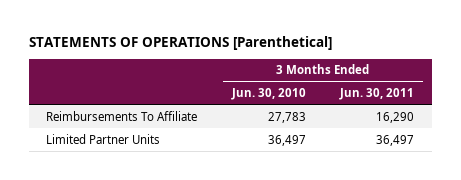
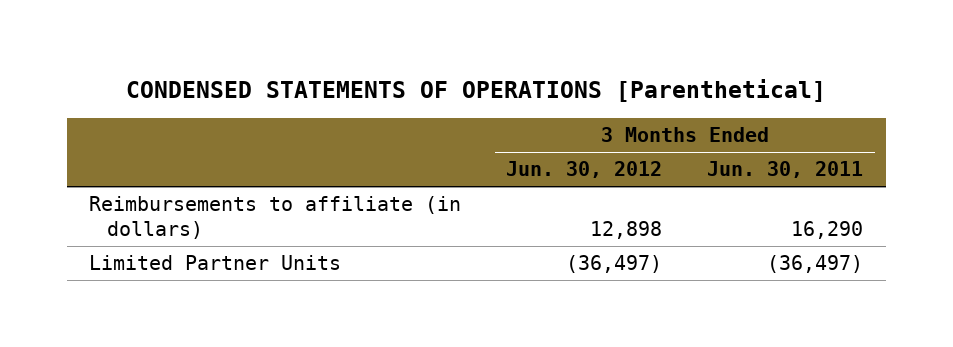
- STATEMENTS OF OPERATIONS [Parenthetical]
+ CONDENSED STATEMENTS OF OPERATIONS [Parenthetical]
- | 3 Months Ended Jun. 30, 2010 | 3 Months Ended Jun. 30, 2011
+ | 3 Months Ended Jun. 30, 2012 | 3 Months Ended Jun. 30, 2011
- Reimbursements To Affiliate | 27,783 | 16,290
- Limited Partner Units | 36,497 | 36,497
+ Reimbursements to affiliate (in dollars) | 12,898 | 16,290
+ Limited Partner Units | (36,497) | (36,497)

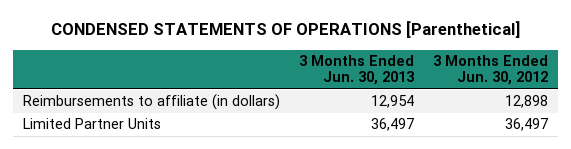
- | 3 Months Ended Jun. 30, 2012 | 3 Months Ended Jun. 30, 2011
+ | 3 Months Ended Jun. 30, 2013 | 3 Months Ended Jun. 30, 2012
- Limited Partner Units | (36,497) | (36,497)
+ Limited Partner Units | 36,497 | 36,497

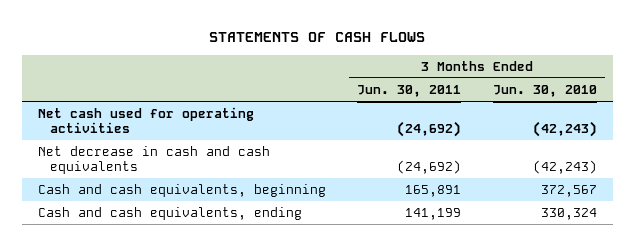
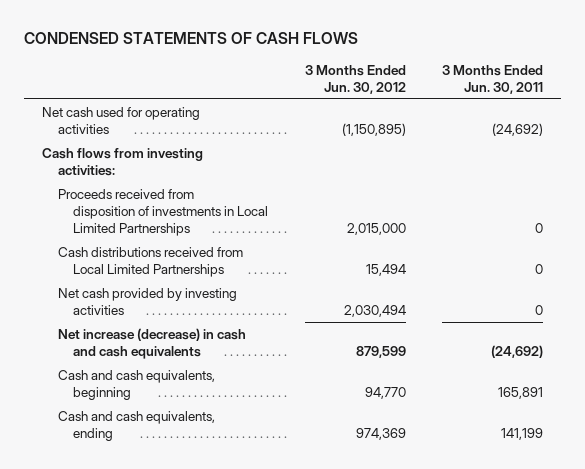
- STATEMENTS OF CASH FLOWS
+ CONDENSED STATEMENTS OF CASH FLOWS
- | 3 Months Ended Jun. 30, 2011 | 3 Months Ended Jun. 30, 2010
+ | 3 Months Ended Jun. 30, 2012 | 3 Months Ended Jun. 30, 2011
- Net decrease in cash and cash equivalents | (24,692) | (42,243)
+ Cash flows from investing activities:
+ Proceeds received from disposition of investments in Local Limited Partnerships | 2,015,000 | 0
+ Cash distributions received from Local Limited Partnerships | 15,494 | 0
+ Net cash provided by investing activities | 2,030,494 | 0
+ Net increase (decrease) in cash and cash equivalents | 879,599 | (24,692)

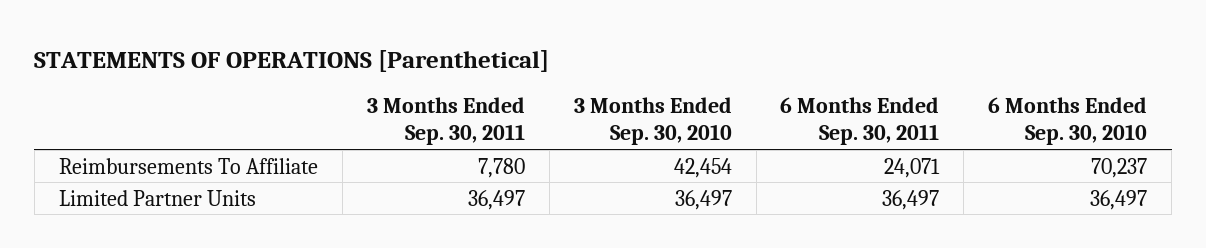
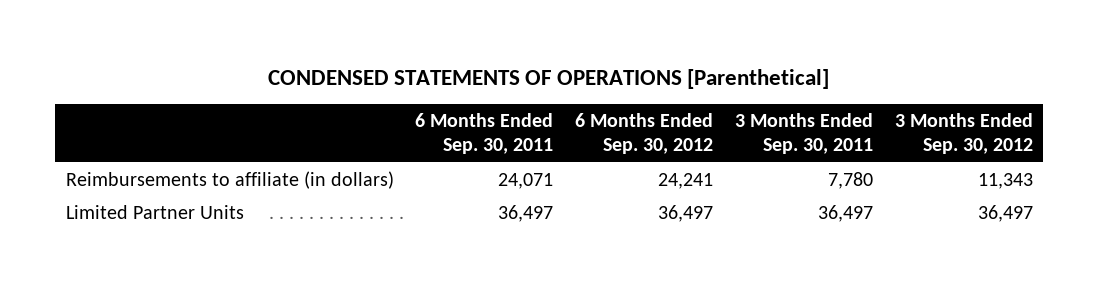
- STATEMENTS OF OPERATIONS [Parenthetical]
+ CONDENSED STATEMENTS OF OPERATIONS [Parenthetical]
- | 3 Months Ended Sep. 30, 2011 | 3 Months Ended Sep. 30, 2010 | 6 Months Ended Sep. 30, 2011 | 6 Months Ended Sep. 30, 2010
+ | 6 Months Ended Sep. 30, 2011 | 6 Months Ended Sep. 30, 2012 | 3 Months Ended Sep. 30, 2011 | 3 Months Ended Sep. 30, 2012
- Reimbursements To Affiliate | 7,780 | 42,454 | 24,071 | 70,237
+ Reimbursements to affiliate (in dollars) | 24,071 | 24,241 | 7,780 | 11,343

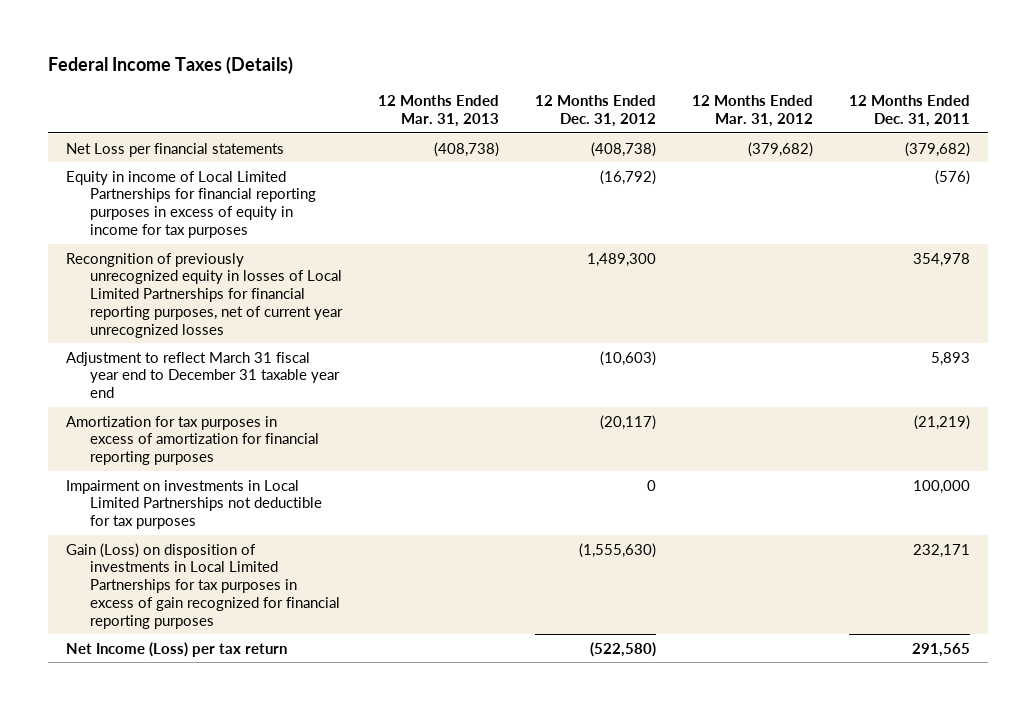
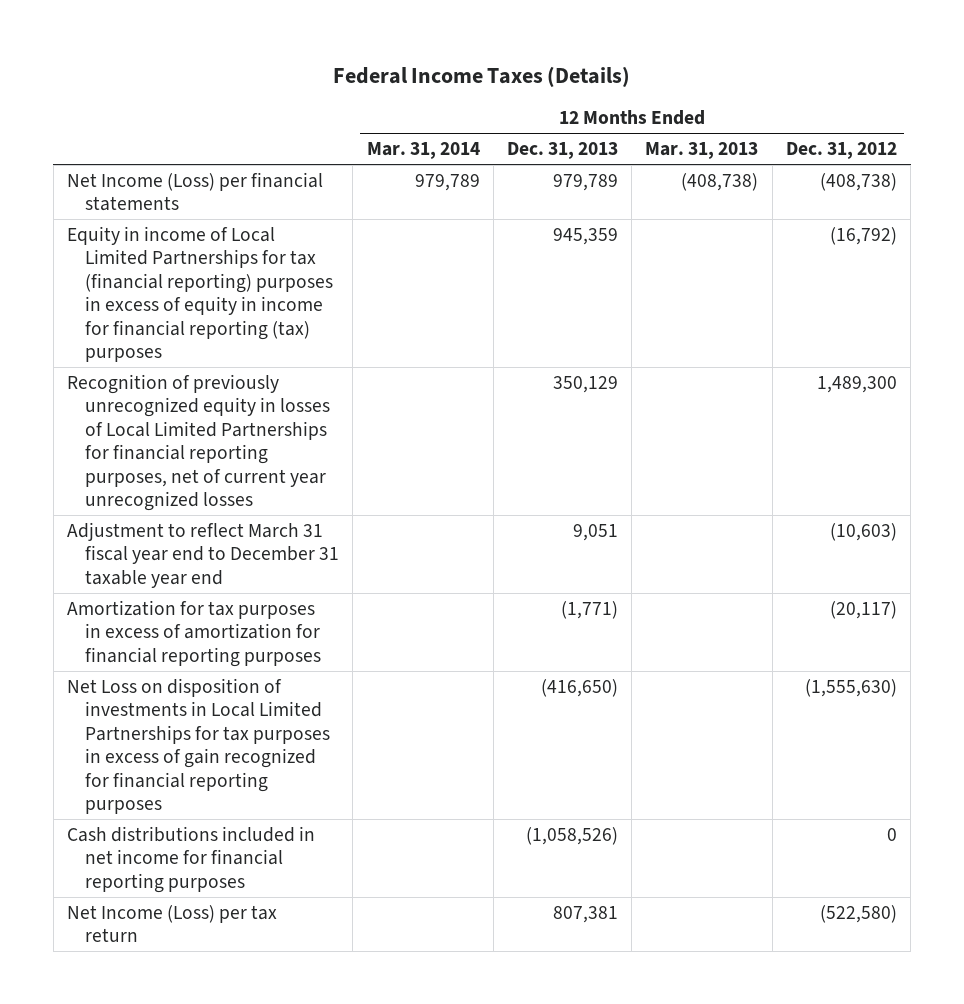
- | 12 Months Ended Mar. 31, 2013 | 12 Months Ended Dec. 31, 2012 | 12 Months Ended Mar. 31, 2012 | 12 Months Ended Dec. 31, 2011
+ | 12 Months Ended Mar. 31, 2014 | 12 Months Ended Dec. 31, 2013 | 12 Months Ended Mar. 31, 2013 | 12 Months Ended Dec. 31, 2012
- Net Loss per financial statements | (408,738) | (408,738) | (379,682) | (379,682)
- Equity in income of Local Limited Partnerships for financial reporting purposes in excess of equity in income for tax purposes | | (16,792) | | (576)
- Recongnition of previously unrecognized equity in losses of Local Limited Partnerships for financial reporting purposes, net of current year unrecognized losses | | 1,489,300 | | 354,978
+ Net Income (Loss) per financial statements | 979,789 | 979,789 | (408,738) | (408,738)
+ Equity in income of Local Limited Partnerships for tax (financial reporting) purposes in excess of equity in income for financial reporting (tax) purposes | | 945,359 | | (16,792)
+ Recognition of previously unrecognized equity in losses of Local Limited Partnerships for financial reporting purposes, net of current year unrecognized losses | | 350,129 | | 1,489,300
- Impairment on investments in Local Limited Partnerships not deductible for tax purposes | | 0 | | 100,000
- Gain (Loss) on disposition of investments in Local Limited Partnerships for tax purposes in excess of gain recognized for financial reporting purposes | | (1,555,630) | | 232,171
+ Net Loss on disposition of investments in Local Limited Partnerships for tax purposes in excess of gain recognized for financial reporting purposes | | (416,650) | | (1,555,630)
+ Cash distributions included in net income for financial reporting purposes | | (1,058,526) | | 0

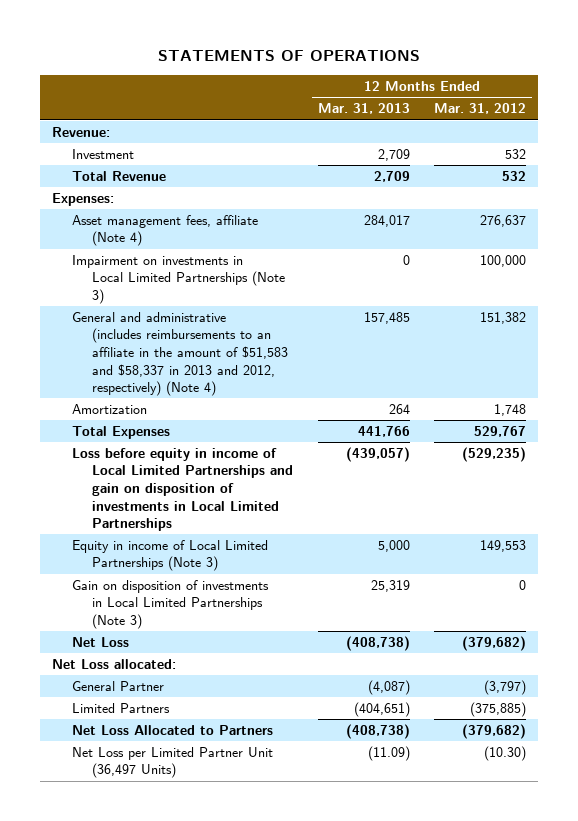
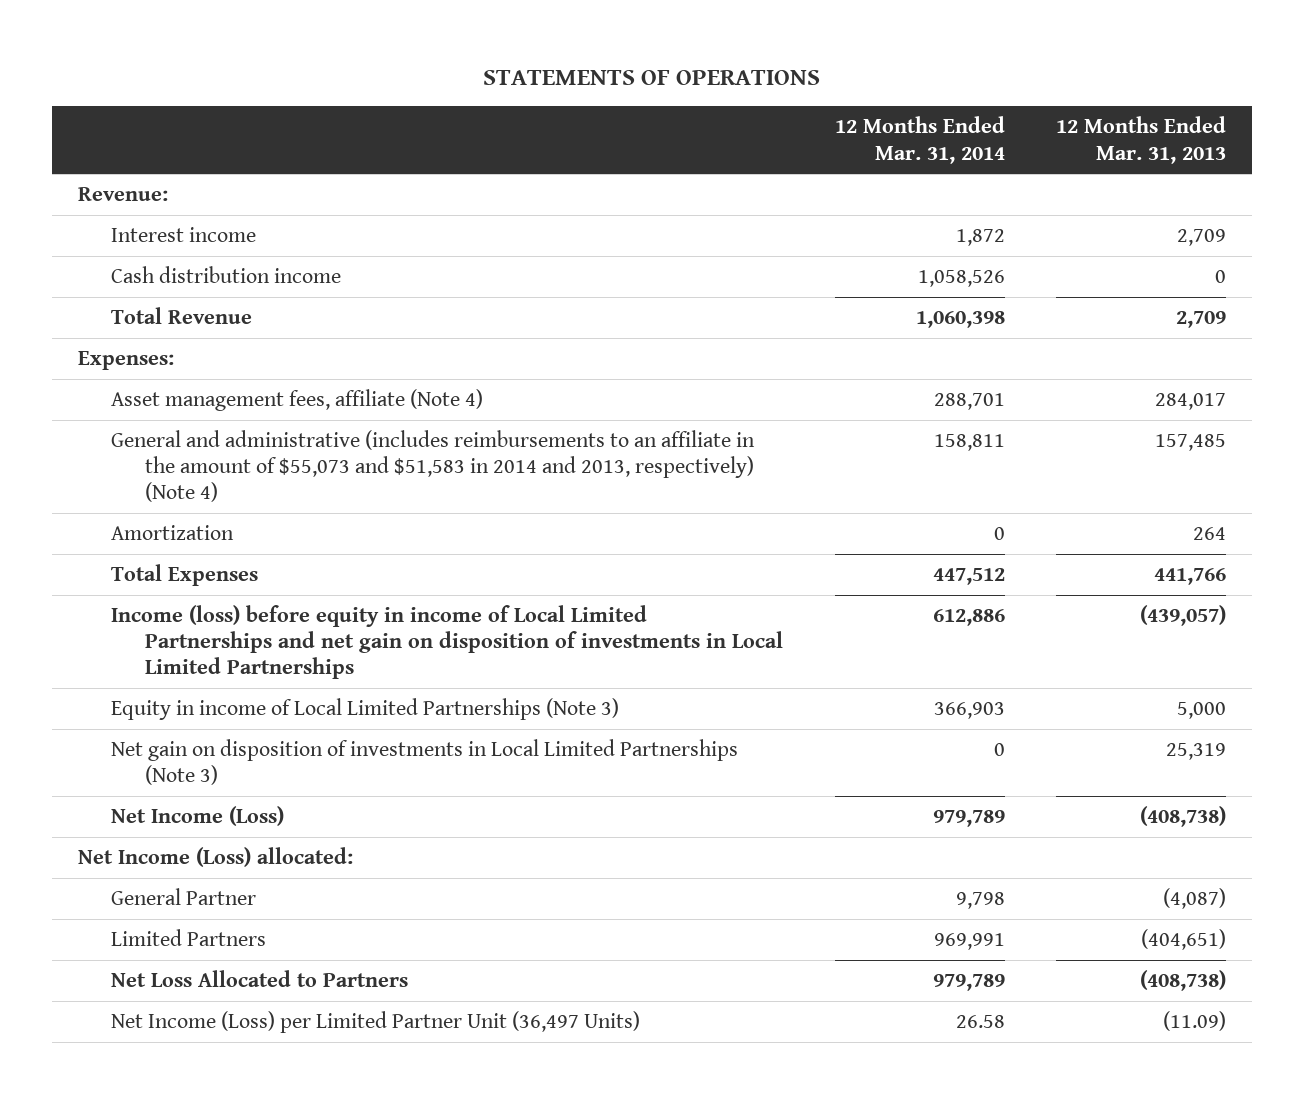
- | 12 Months Ended Mar. 31, 2013 | 12 Months Ended Mar. 31, 2012
+ | 12 Months Ended Mar. 31, 2014 | 12 Months Ended Mar. 31, 2013
- Investment | 2,709 | 532
+ Interest income | 1,872 | 2,709
+ Cash distribution income | 1,058,526 | 0
- Impairment on investments in Local Limited Partnerships (Note 3) | 0 | 100,000
- General and administrative (includes reimbursements to an affiliate in the amount of $51,583 and $58,337 in 2013 and 2012, respectively) (Note 4) | 157,485 | 151,382
+ General and administrative (includes reimbursements to an affiliate in the amount of $55,073 and $51,583 in 2014 and 2013, respectively) (Note 4) | 158,811 | 157,485
- Loss before equity in income of Local Limited Partnerships and gain on disposition of investments in Local Limited Partnerships | (439,057) | (529,235)
+ Income (loss) before equity in income of Local Limited Partnerships and net gain on disposition of investments in Local Limited Partnerships | 612,886 | (439,057)
- Gain on disposition of investments in Local Limited Partnerships (Note 3) | 25,319 | 0
- Net Loss | (408,738) | (379,682)
- Net Loss allocated:
+ Net gain on disposition of investments in Local Limited Partnerships (Note 3) | 0 | 25,319
+ Net Income (Loss) | 979,789 | (408,738)
+ Net Income (Loss) allocated:
- Net Loss per Limited Partner Unit (36,497 Units) | (11.09) | (10.30)
+ Net Income (Loss) per Limited Partner Unit (36,497 Units) | 26.58 | (11.09)

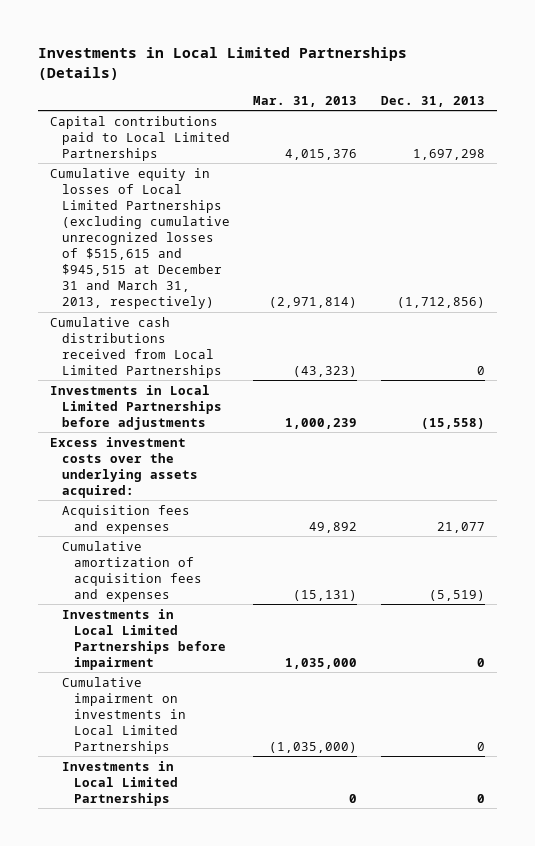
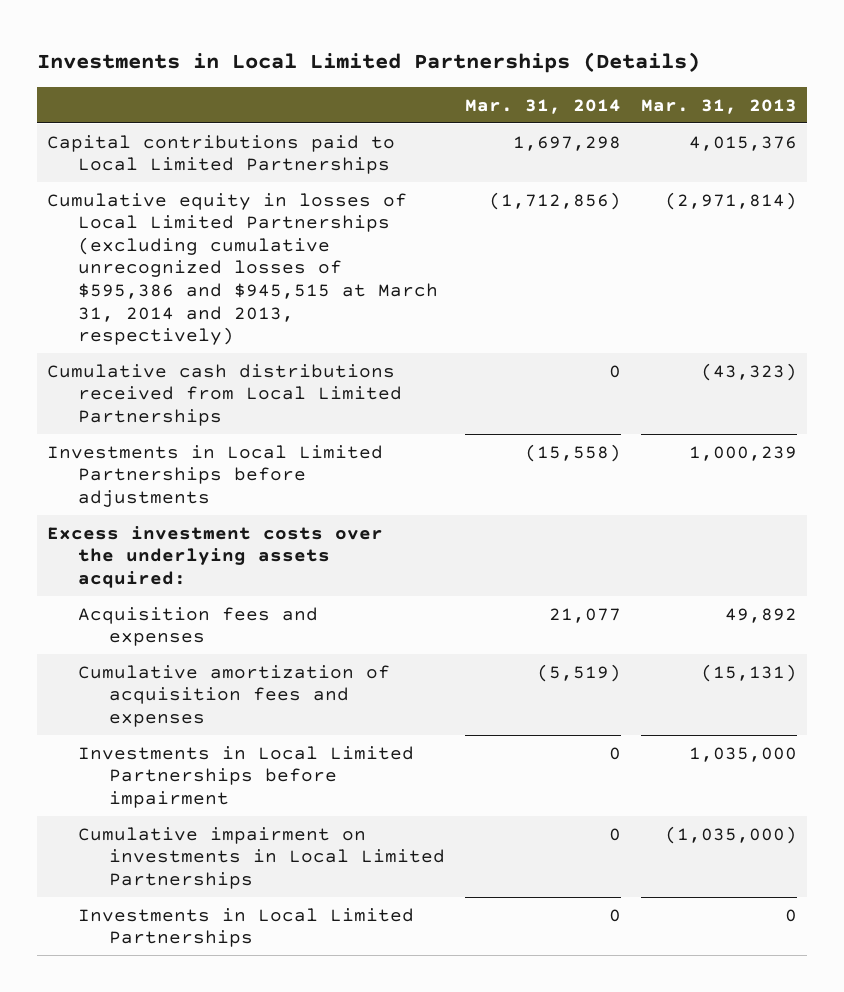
- | Mar. 31, 2013 | Dec. 31, 2013
+ | Mar. 31, 2014 | Mar. 31, 2013
- Cumulative equity in losses of Local Limited Partnerships (excluding cumulative unrecognized losses of $515,615 and $945,515 at December 31 and March 31, 2013, respectively) | (2,971,814) | (1,712,856)
+ Cumulative equity in losses of Local Limited Partnerships (excluding cumulative unrecognized losses of $595,386 and $945,515 at March 31, 2014 and 2013, respectively) | (1,712,856) | (2,971,814)

